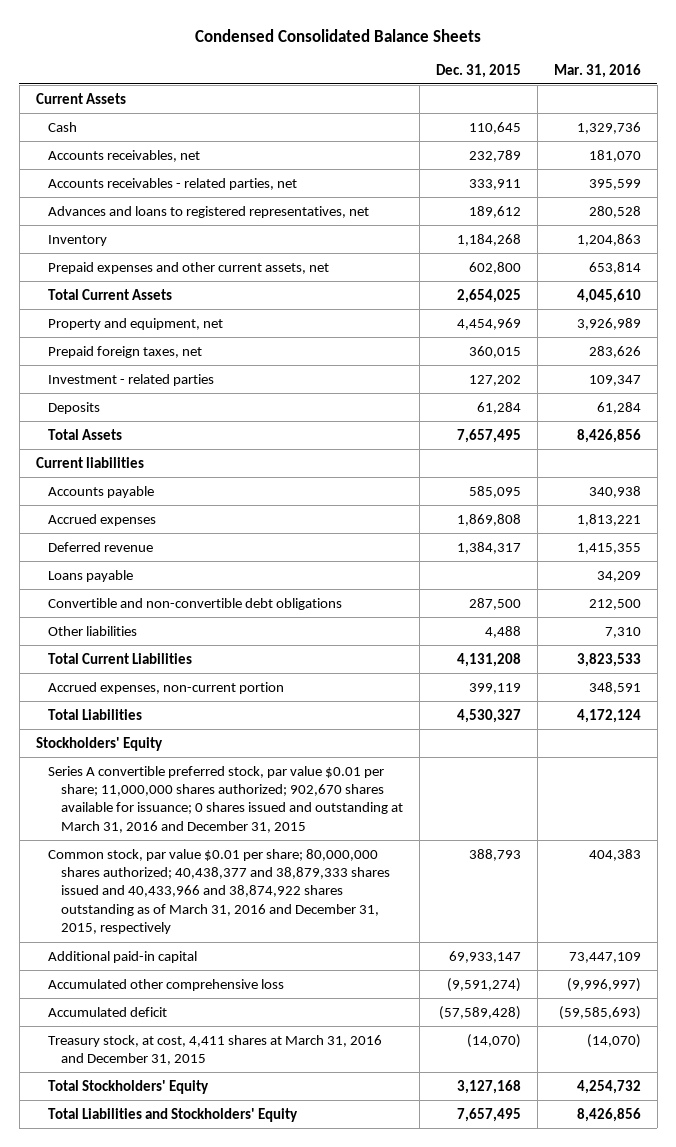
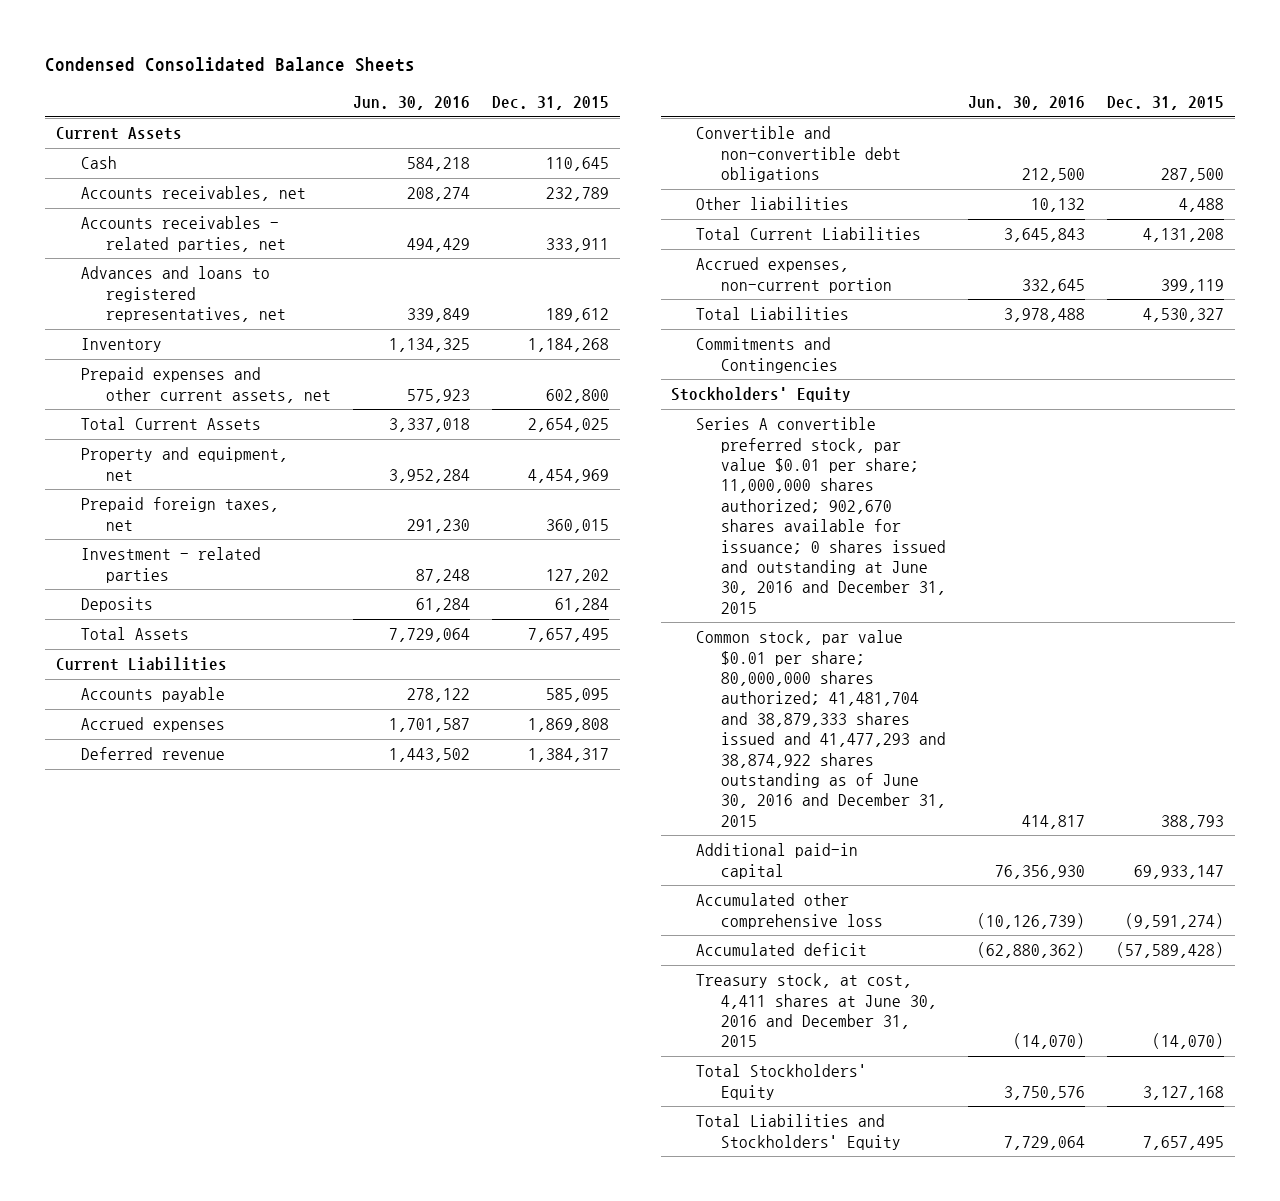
- | Dec. 31, 2015 | Mar. 31, 2016
+ | Jun. 30, 2016 | Dec. 31, 2015
- Current liabilities
+ Current Liabilities
- Loans payable | | 34,209
+ Commitments and Contingencies
- Series A convertible preferred stock, par value $0.01 per share; 11,000,000 shares authorized; 902,670 shares available for issuance; 0 shares issued and outstanding at March 31, 2016 and December 31, 2015
- Common stock, par value $0.01 per share; 80,000,000 shares authorized; 40,438,377 and 38,879,333 shares issued and 40,433,966 and 38,874,922 shares outstanding as of March 31, 2016 and December 31, 2015, respectively | 388,793 | 404,383
+ Series A convertible preferred stock, par value $0.01 per share; 11,000,000 shares authorized; 902,670 shares available for issuance; 0 shares issued and outstanding at June 30, 2016 and December 31, 2015
+ Common stock, par value $0.01 per share; 80,000,000 shares authorized; 41,481,704 and 38,879,333 shares issued and 41,477,293 and 38,874,922 shares outstanding as of June 30, 2016 and December 31, 2015 | 414,817 | 388,793
- Treasury stock, at cost, 4,411 shares at March 31, 2016 and December 31, 2015 | (14,070) | (14,070)
+ Treasury stock, at cost, 4,411 shares at June 30, 2016 and December 31, 2015 | (14,070) | (14,070)

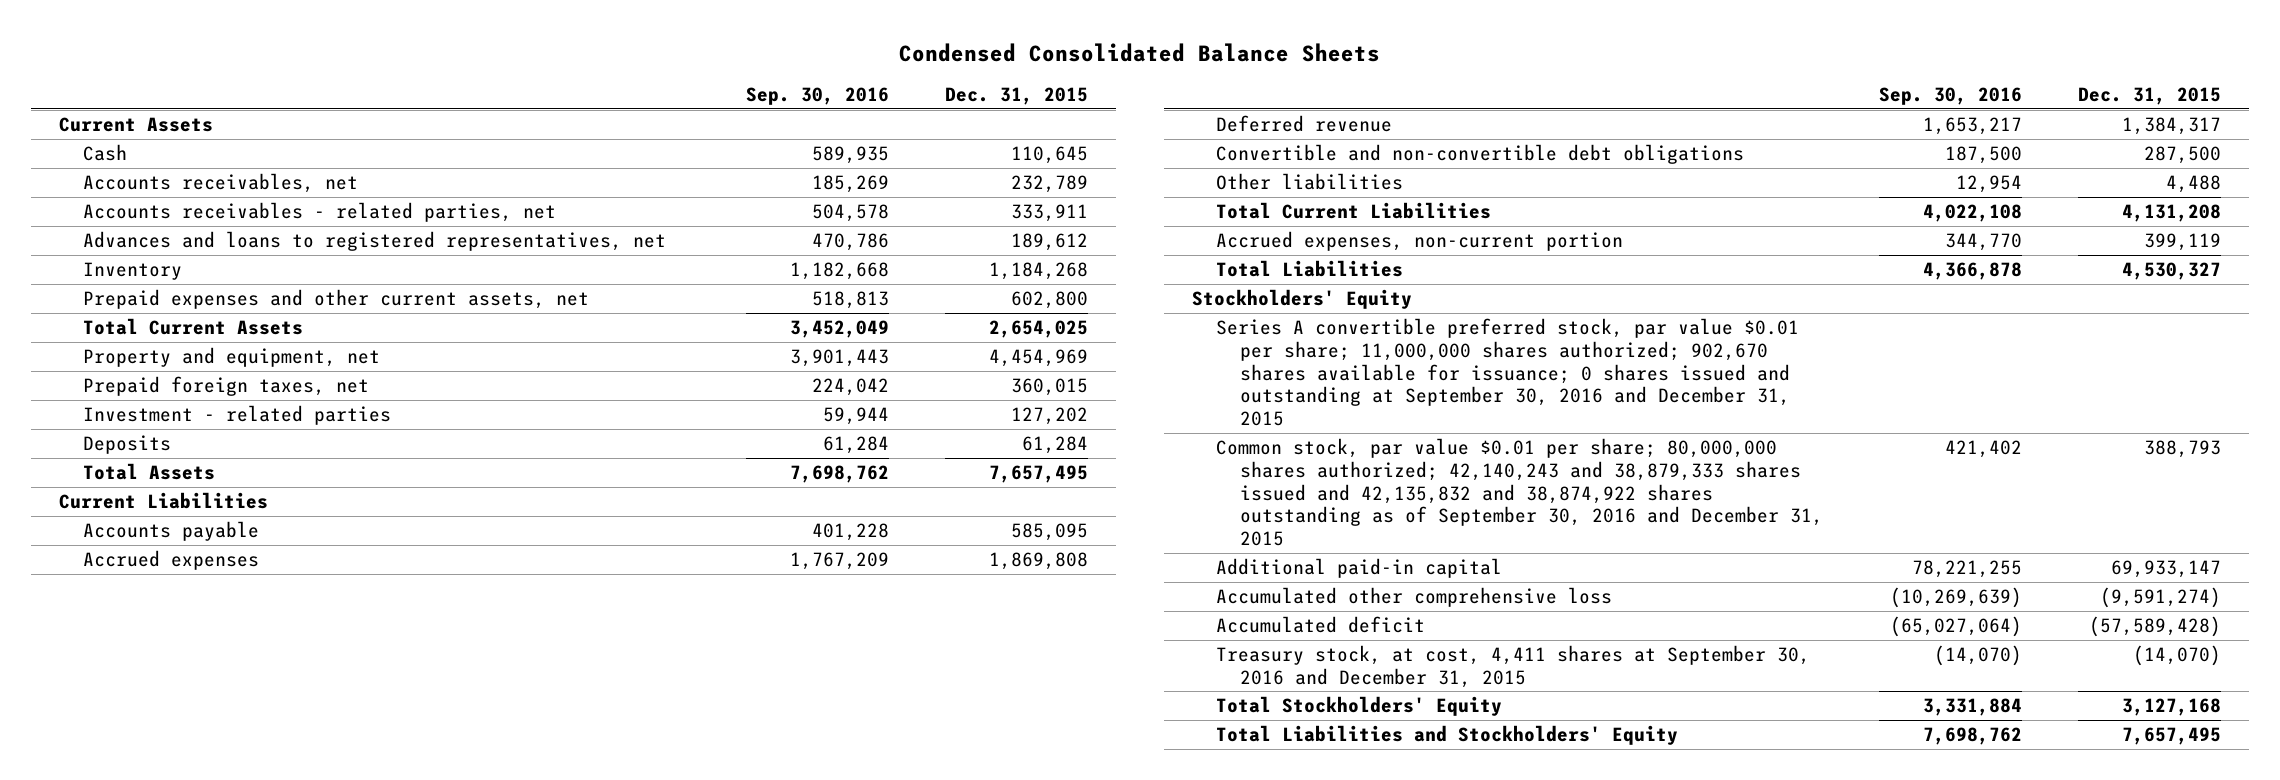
- | Jun. 30, 2016 | Dec. 31, 2015
+ | Sep. 30, 2016 | Dec. 31, 2015
- Commitments and Contingencies
- Series A convertible preferred stock, par value $0.01 per share; 11,000,000 shares authorized; 902,670 shares available for issuance; 0 shares issued and outstanding at June 30, 2016 and December 31, 2015
- Common stock, par value $0.01 per share; 80,000,000 shares authorized; 41,481,704 and 38,879,333 shares issued and 41,477,293 and 38,874,922 shares outstanding as of June 30, 2016 and December 31, 2015 | 414,817 | 388,793
+ Series A convertible preferred stock, par value $0.01 per share; 11,000,000 shares authorized; 902,670 shares available for issuance; 0 shares issued and outstanding at September 30, 2016 and December 31, 2015
+ Common stock, par value $0.01 per share; 80,000,000 shares authorized; 42,140,243 and 38,879,333 shares issued and 42,135,832 and 38,874,922 shares outstanding as of September 30, 2016 and December 31, 2015 | 421,402 | 388,793
- Treasury stock, at cost, 4,411 shares at June 30, 2016 and December 31, 2015 | (14,070) | (14,070)
+ Treasury stock, at cost, 4,411 shares at September 30, 2016 and December 31, 2015 | (14,070) | (14,070)

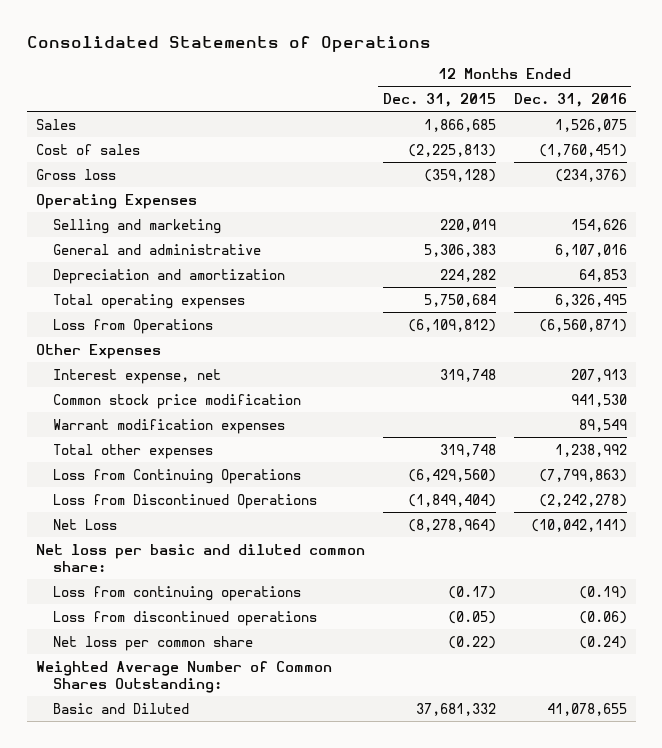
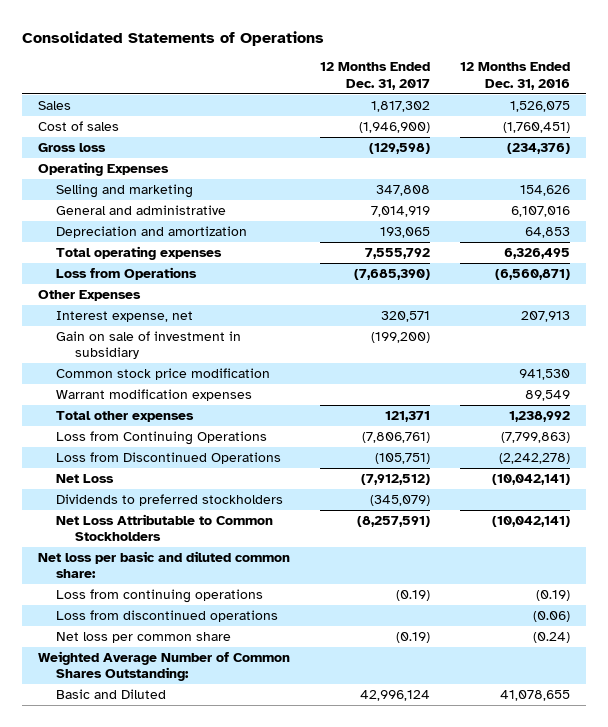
- | 12 Months Ended Dec. 31, 2015 | 12 Months Ended Dec. 31, 2016
+ | 12 Months Ended Dec. 31, 2017 | 12 Months Ended Dec. 31, 2016
+ Gain on sale of investment in subsidiary | (199,200) |
+ Dividends to preferred stockholders | (345,079) |
+ Net Loss Attributable to Common Stockholders | (8,257,591) | (10,042,141)

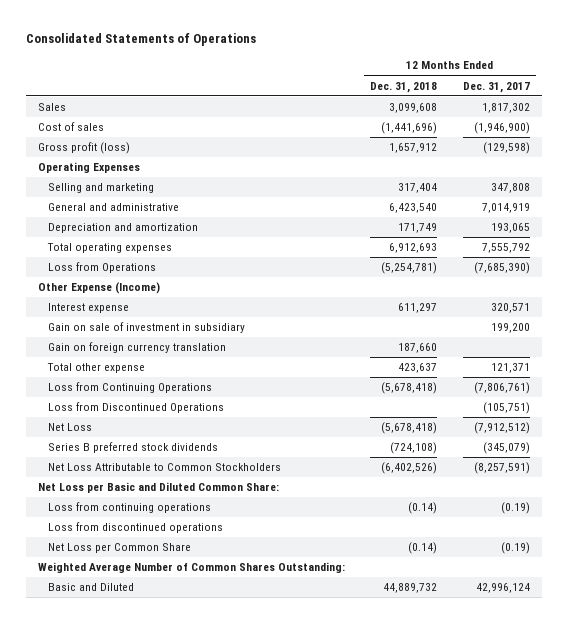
- | 12 Months Ended Dec. 31, 2017 | 12 Months Ended Dec. 31, 2016
+ | 12 Months Ended Dec. 31, 2018 | 12 Months Ended Dec. 31, 2017
- Gross loss | (129,598) | (234,376)
+ Gross profit (loss) | 1,657,912 | (129,598)
- Other Expenses
- Interest expense, net | 320,571 | 207,913
- Gain on sale of investment in subsidiary | (199,200) |
- Common stock price modification | | 941,530
- Warrant modification expenses | | 89,549
- Total other expenses | 121,371 | 1,238,992
+ Other Expense (Income)
+ Interest expense | 611,297 | 320,571
+ Gain on sale of investment in subsidiary | | 199,200
+ Gain on foreign currency translation | 187,660 |
+ Total other expense | 423,637 | 121,371
- Dividends to preferred stockholders | (345,079) |
+ Series B preferred stock dividends | (724,108) | (345,079)
- Net loss per basic and diluted common share:
+ Net Loss per Basic and Diluted Common Share:
- Net loss per common share | (0.19) | (0.24)
+ Net Loss per Common Share | (0.14) | (0.19)

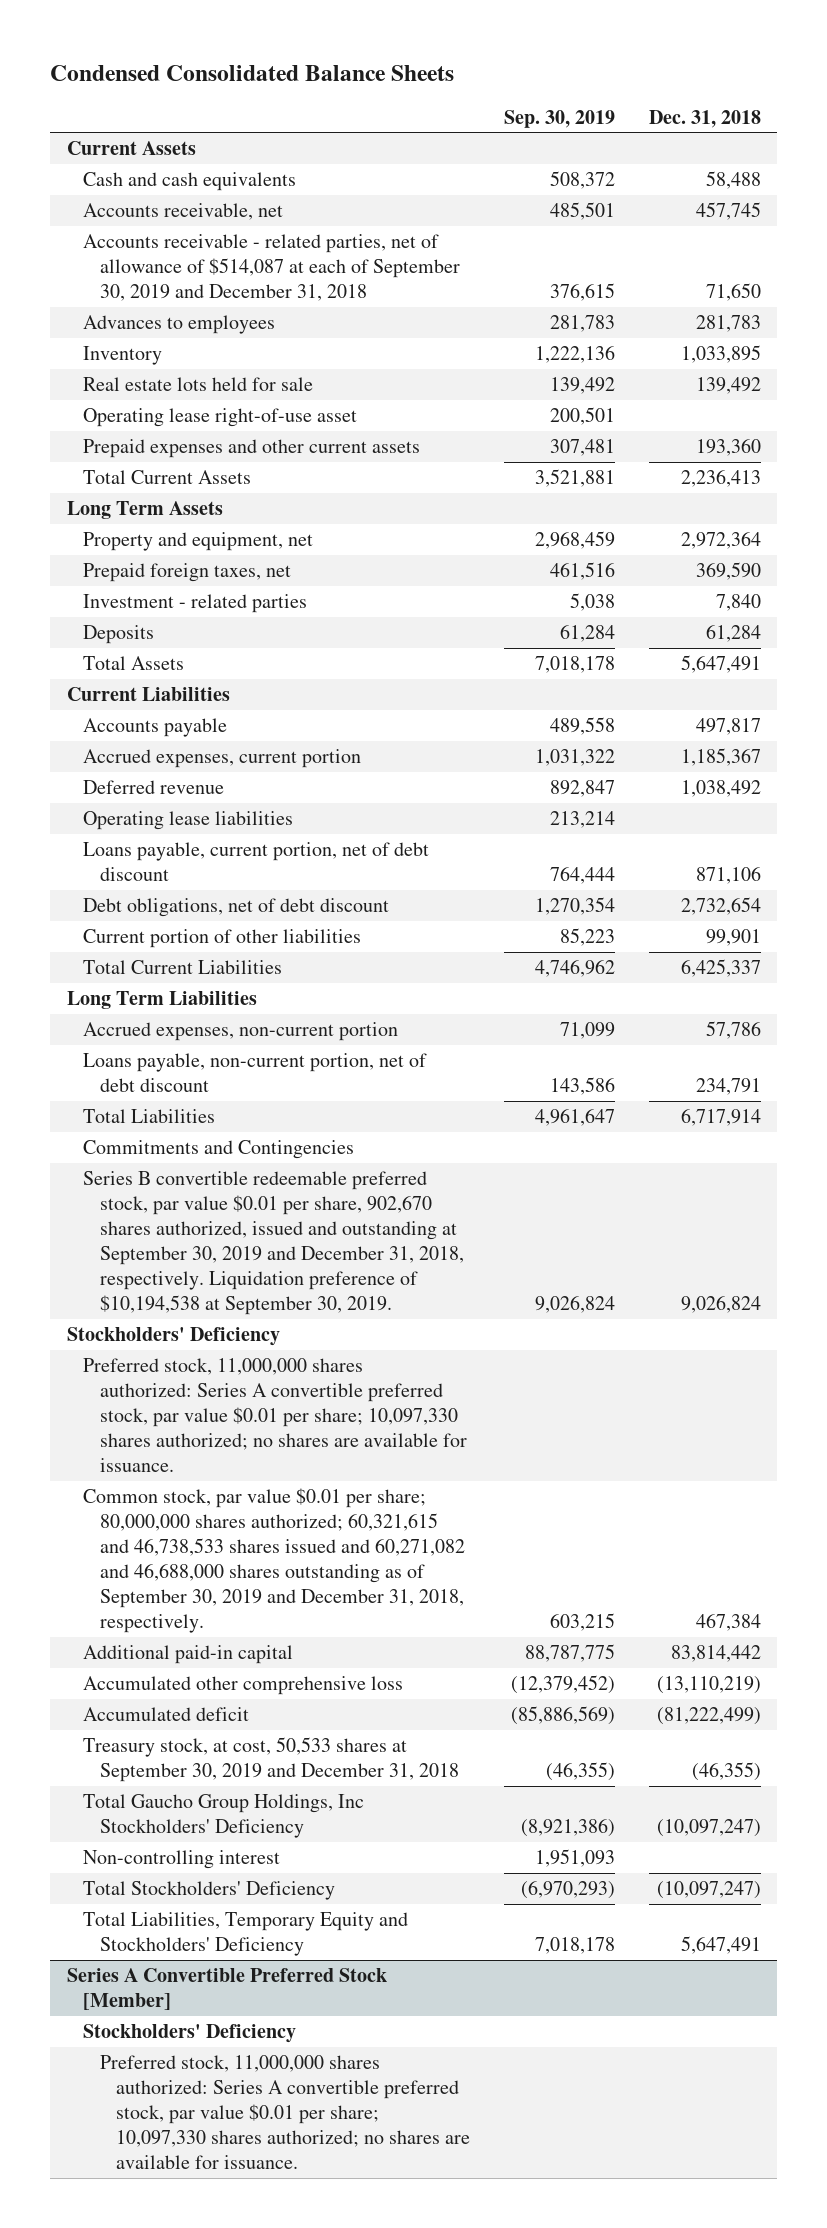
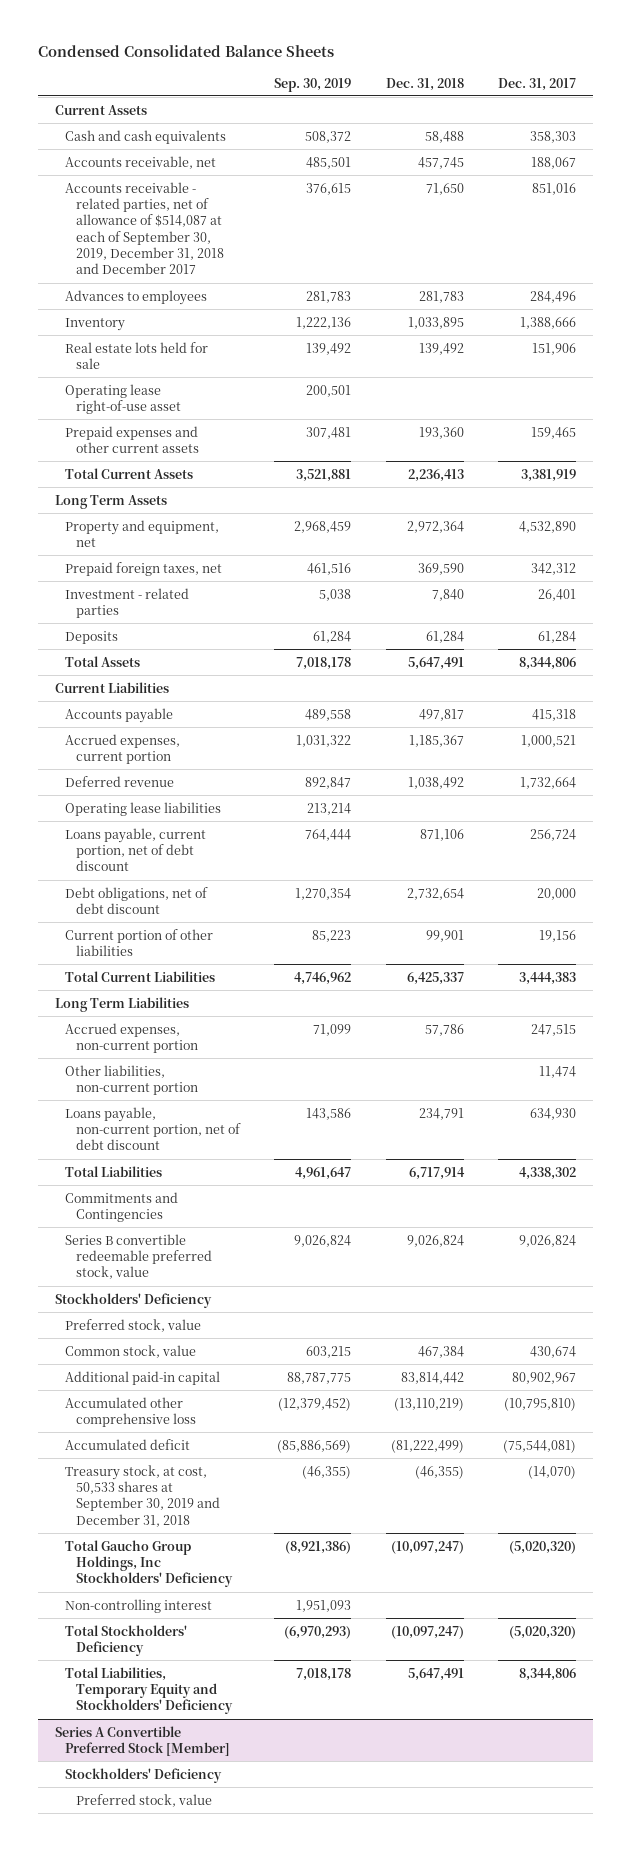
- | Sep. 30, 2019 | Dec. 31, 2018
+ | Sep. 30, 2019 | Dec. 31, 2018 | Dec. 31, 2017
- Accounts receivable - related parties, net of allowance of $514,087 at each of September 30, 2019 and December 31, 2018 | 376,615 | 71,650
+ Accounts receivable - related parties, net of allowance of $514,087 at each of September 30, 2019, December 31, 2018 and December 2017 | 376,615 | 71,650 | 851,016
+ Other liabilities, non-current portion | | | 11,474
- Series B convertible redeemable preferred stock, par value $0.01 per share, 902,670 shares authorized, issued and outstanding at September 30, 2019 and December 31, 2018, respectively. Liquidation preference of $10,194,538 at September 30, 2019. | 9,026,824 | 9,026,824
+ Series B convertible redeemable preferred stock, value | 9,026,824 | 9,026,824 | 9,026,824
- Preferred stock, 11,000,000 shares authorized: Series A convertible preferred stock, par value $0.01 per share; 10,097,330 shares authorized; no shares are available for issuance.
- Common stock, par value $0.01 per share; 80,000,000 shares authorized; 60,321,615 and 46,738,533 shares issued and 60,271,082 and 46,688,000 shares outstanding as of September 30, 2019 and December 31, 2018, respectively. | 603,215 | 467,384
+ Preferred stock, value
+ Common stock, value | 603,215 | 467,384 | 430,674
@ Series A Convertible Preferred Stock [Member]
- Preferred stock, 11,000,000 shares authorized: Series A convertible preferred stock, par value $0.01 per share; 10,097,330 shares authorized; no shares are available for issuance.
+ Preferred stock, value

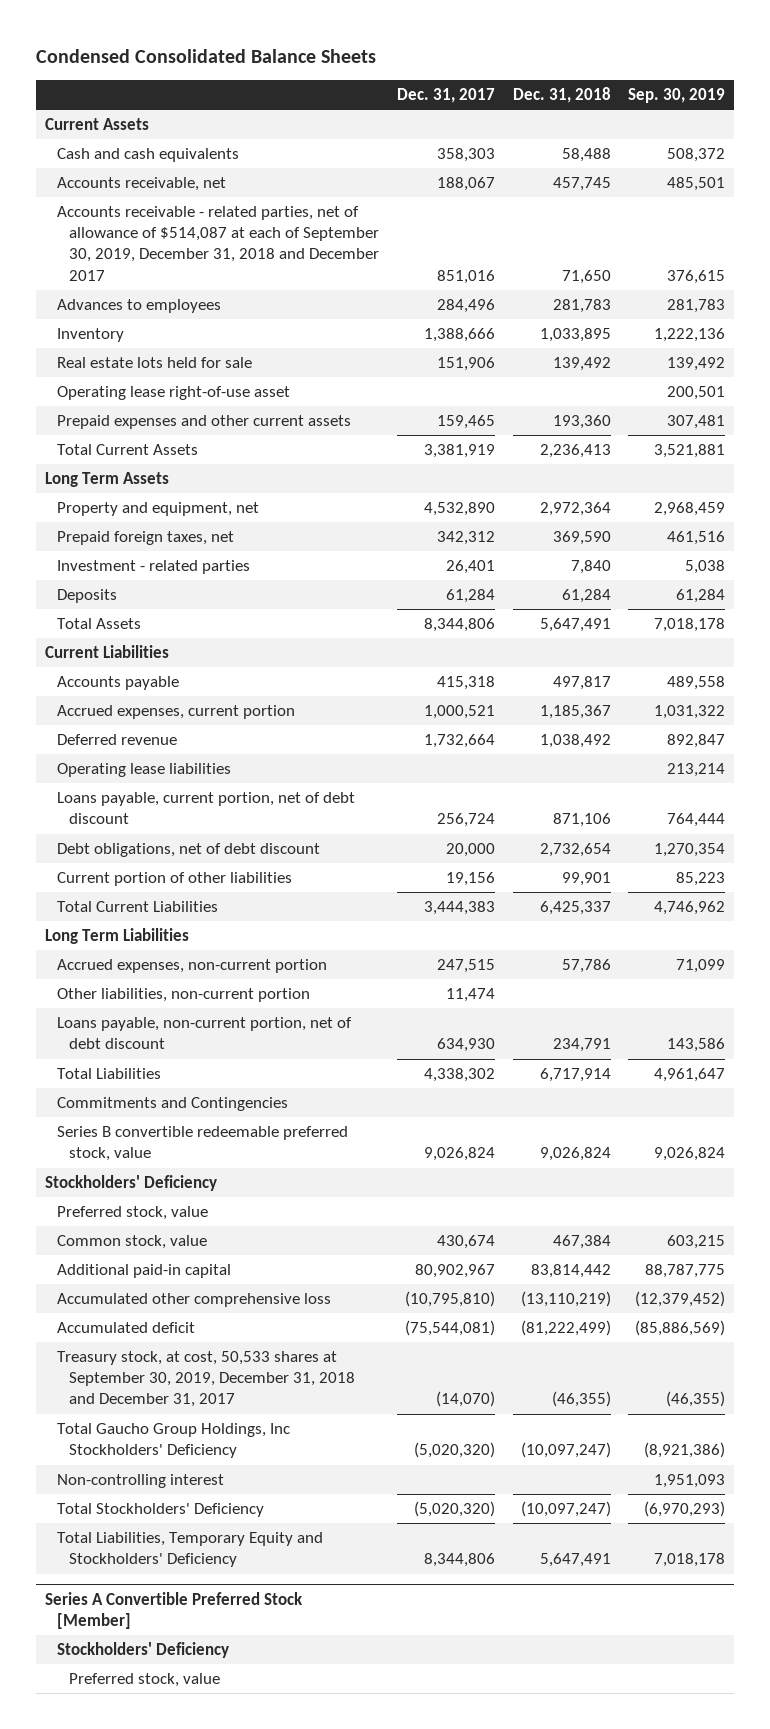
- | Sep. 30, 2019 | Dec. 31, 2018 | Dec. 31, 2017
+ | Dec. 31, 2017 | Dec. 31, 2018 | Sep. 30, 2019
- Treasury stock, at cost, 50,533 shares at September 30, 2019 and December 31, 2018 | (46,355) | (46,355) | (14,070)
+ Treasury stock, at cost, 50,533 shares at September 30, 2019, December 31, 2018 and December 31, 2017 | (14,070) | (46,355) | (46,355)

